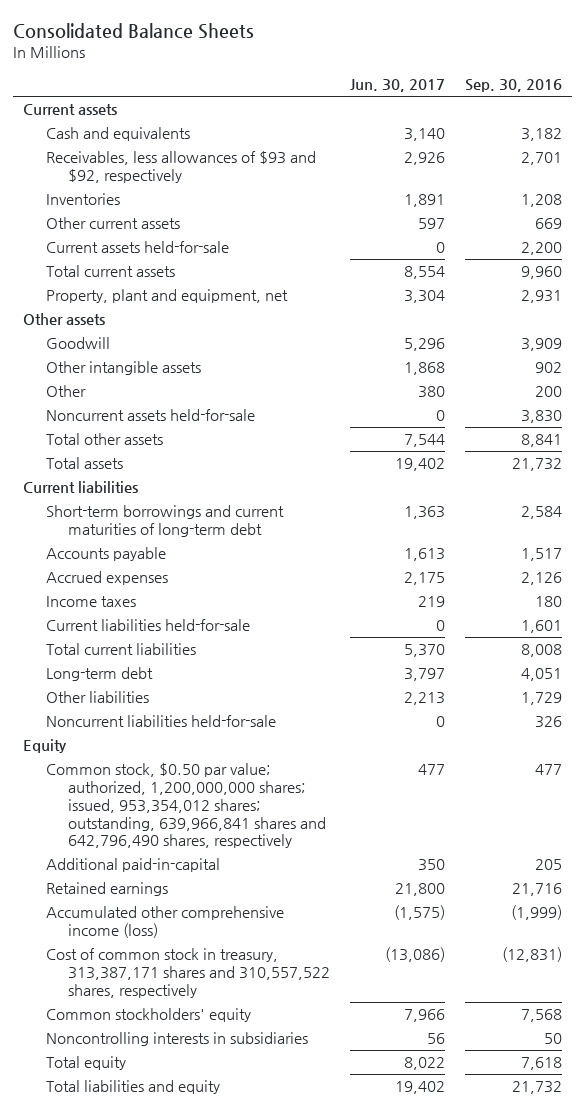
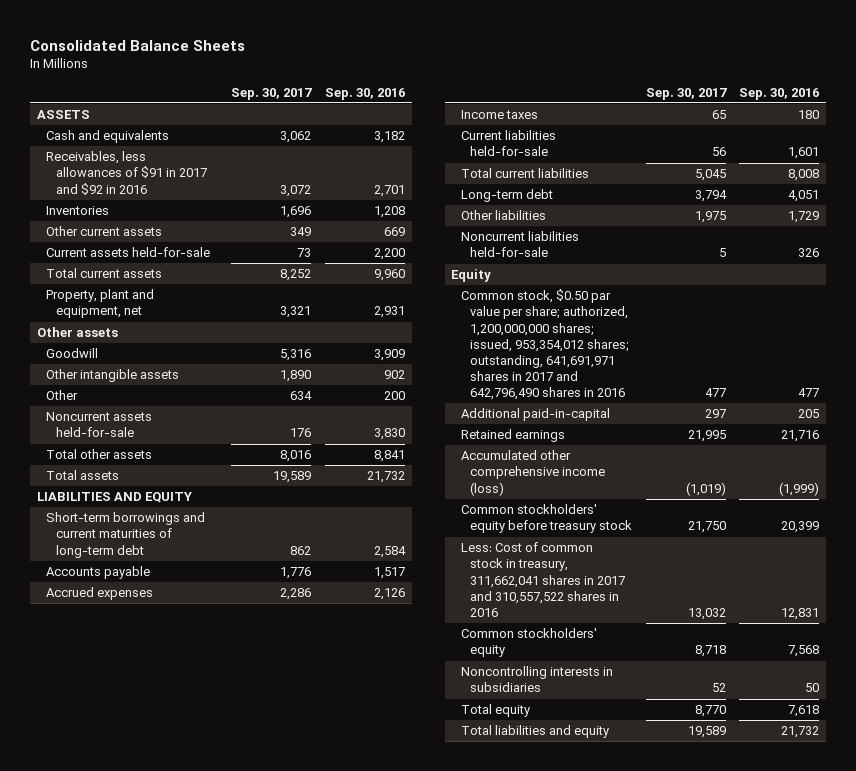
- | Jun. 30, 2017 | Sep. 30, 2016
+ | Sep. 30, 2017 | Sep. 30, 2016
- Current assets
+ ASSETS
- Receivables, less allowances of $93 and $92, respectively | 2,926 | 2,701
+ Receivables, less allowances of $91 in 2017 and $92 in 2016 | 3,072 | 2,701
- Current liabilities
+ LIABILITIES AND EQUITY
- Common stock, $0.50 par value; authorized, 1,200,000,000 shares; issued, 953,354,012 shares; outstanding, 639,966,841 shares and 642,796,490 shares, respectively | 477 | 477
+ Common stock, $0.50 par value per share; authorized, 1,200,000,000 shares; issued, 953,354,012 shares; outstanding, 641,691,971 shares in 2017 and 642,796,490 shares in 2016 | 477 | 477
- Cost of common stock in treasury, 313,387,171 shares and 310,557,522 shares, respectively | (13,086) | (12,831)
+ Common stockholders' equity before treasury stock | 21,750 | 20,399
+ Less: Cost of common stock in treasury, 311,662,041 shares in 2017 and 310,557,522 shares in 2016 | 13,032 | 12,831

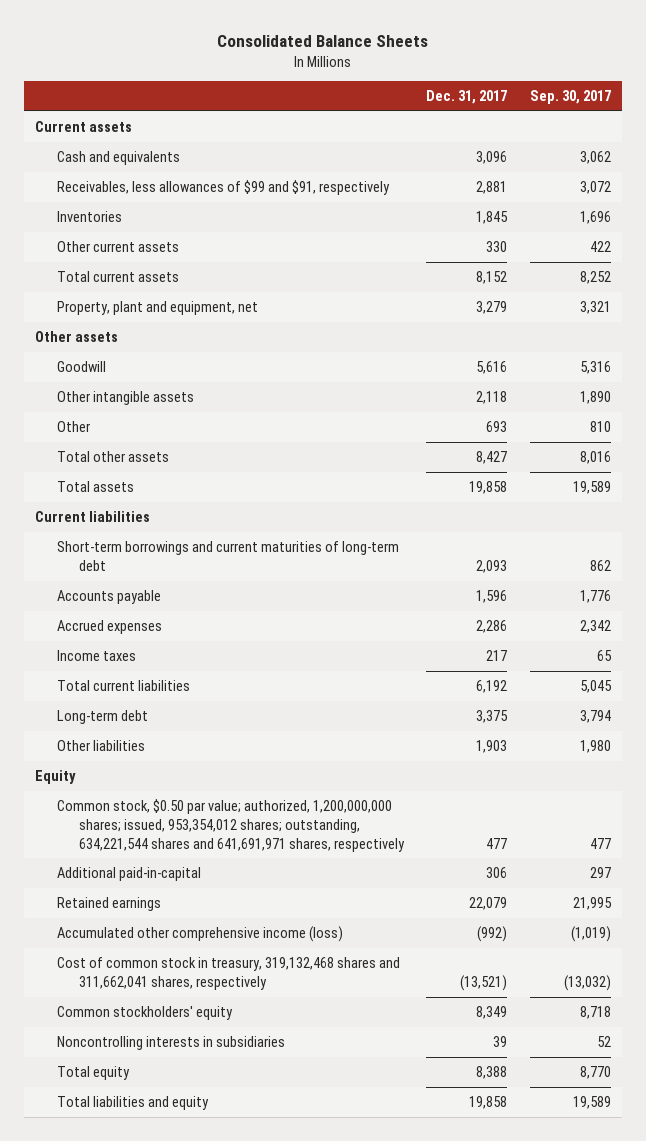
- | Sep. 30, 2017 | Sep. 30, 2016
+ | Dec. 31, 2017 | Sep. 30, 2017
- ASSETS
+ Current assets
- Receivables, less allowances of $91 in 2017 and $92 in 2016 | 3,072 | 2,701
+ Receivables, less allowances of $99 and $91, respectively | 2,881 | 3,072
- Other current assets | 349 | 669
- Current assets held-for-sale | 73 | 2,200
+ Other current assets | 330 | 422
- Other | 634 | 200
- Noncurrent assets held-for-sale | 176 | 3,830
+ Other | 693 | 810
- LIABILITIES AND EQUITY
+ Current liabilities
- Accrued expenses | 2,286 | 2,126
+ Accrued expenses | 2,286 | 2,342
- Current liabilities held-for-sale | 56 | 1,601
- Other liabilities | 1,975 | 1,729
- Noncurrent liabilities held-for-sale | 5 | 326
+ Other liabilities | 1,903 | 1,980
- Common stock, $0.50 par value per share; authorized, 1,200,000,000 shares; issued, 953,354,012 shares; outstanding, 641,691,971 shares in 2017 and 642,796,490 shares in 2016 | 477 | 477
+ Common stock, $0.50 par value; authorized, 1,200,000,000 shares; issued, 953,354,012 shares; outstanding, 634,221,544 shares and 641,691,971 shares, respectively | 477 | 477
- Common stockholders' equity before treasury stock | 21,750 | 20,399
- Less: Cost of common stock in treasury, 311,662,041 shares in 2017 and 310,557,522 shares in 2016 | 13,032 | 12,831
+ Cost of common stock in treasury, 319,132,468 shares and 311,662,041 shares, respectively | (13,521) | (13,032)

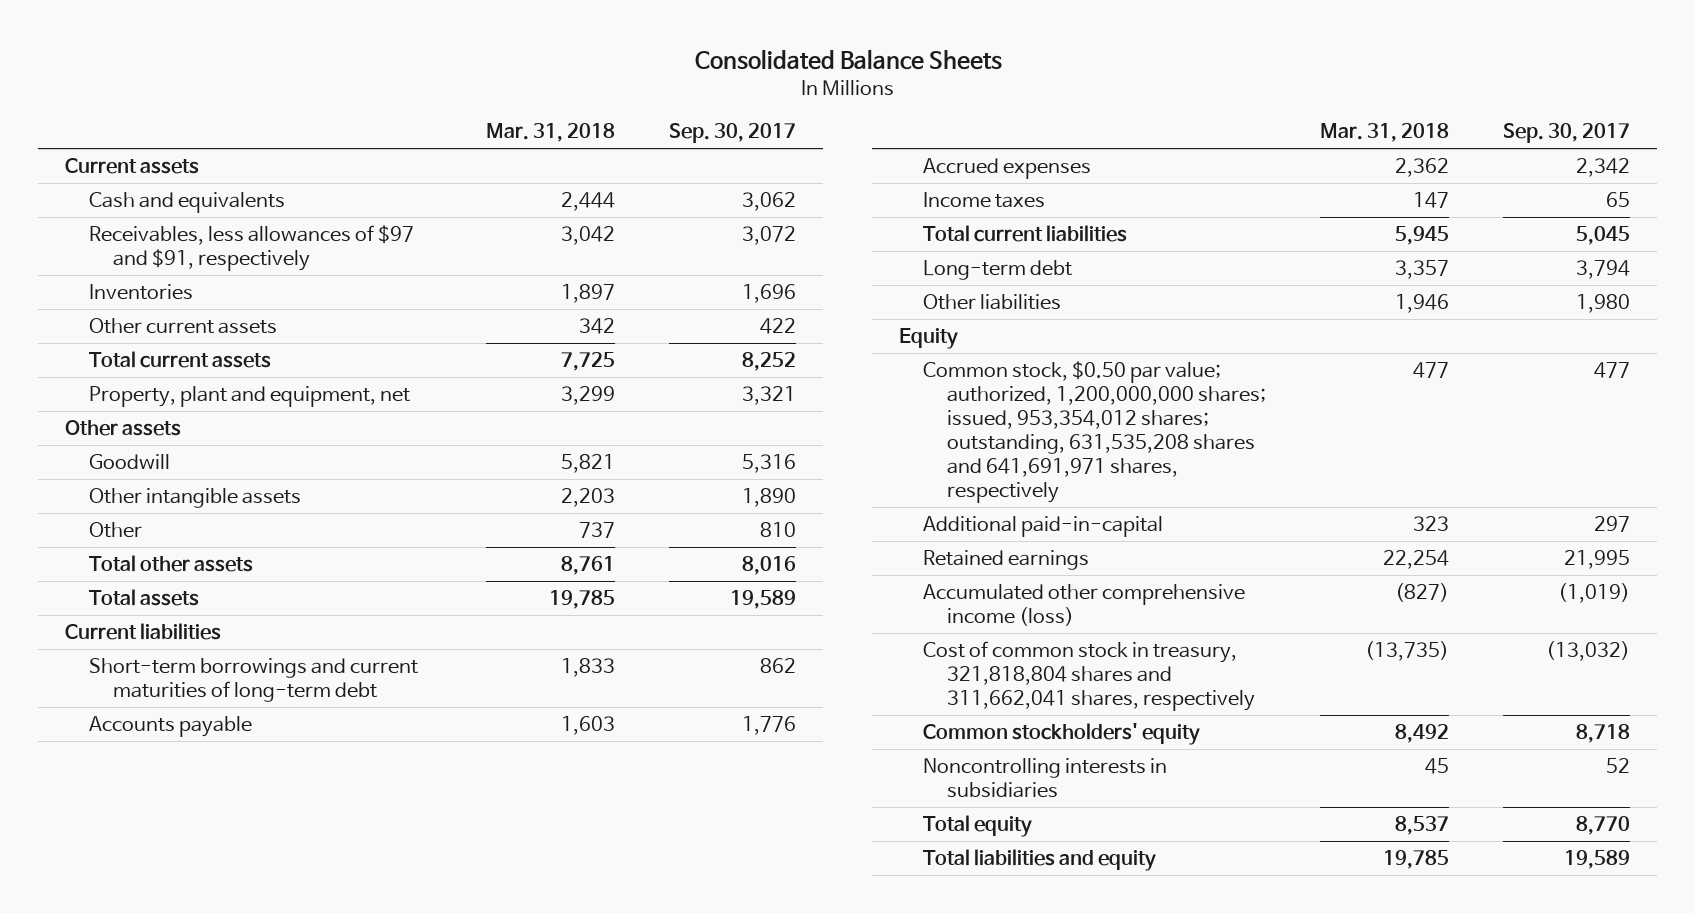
- | Dec. 31, 2017 | Sep. 30, 2017
+ | Mar. 31, 2018 | Sep. 30, 2017
- Receivables, less allowances of $99 and $91, respectively | 2,881 | 3,072
+ Receivables, less allowances of $97 and $91, respectively | 3,042 | 3,072
- Common stock, $0.50 par value; authorized, 1,200,000,000 shares; issued, 953,354,012 shares; outstanding, 634,221,544 shares and 641,691,971 shares, respectively | 477 | 477
+ Common stock, $0.50 par value; authorized, 1,200,000,000 shares; issued, 953,354,012 shares; outstanding, 631,535,208 shares and 641,691,971 shares, respectively | 477 | 477
- Cost of common stock in treasury, 319,132,468 shares and 311,662,041 shares, respectively | (13,521) | (13,032)
+ Cost of common stock in treasury, 321,818,804 shares and 311,662,041 shares, respectively | (13,735) | (13,032)

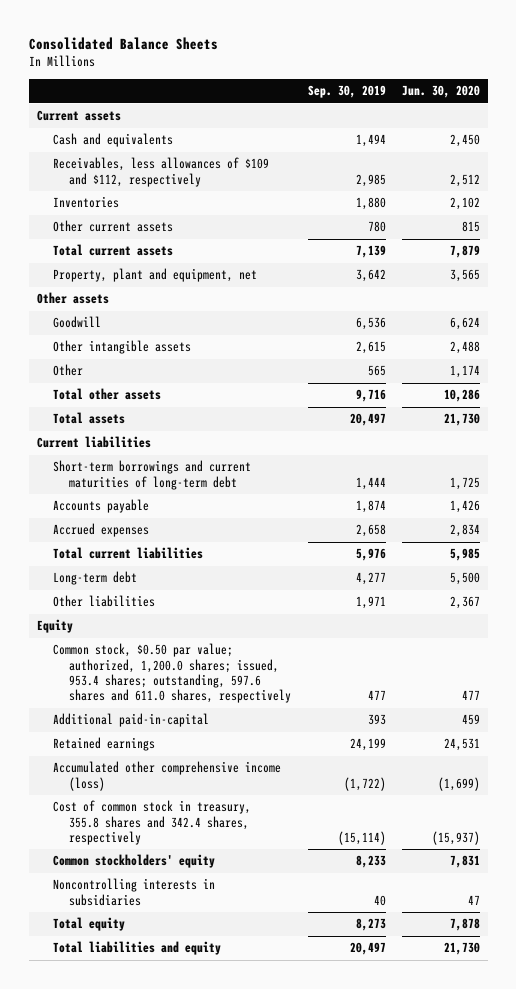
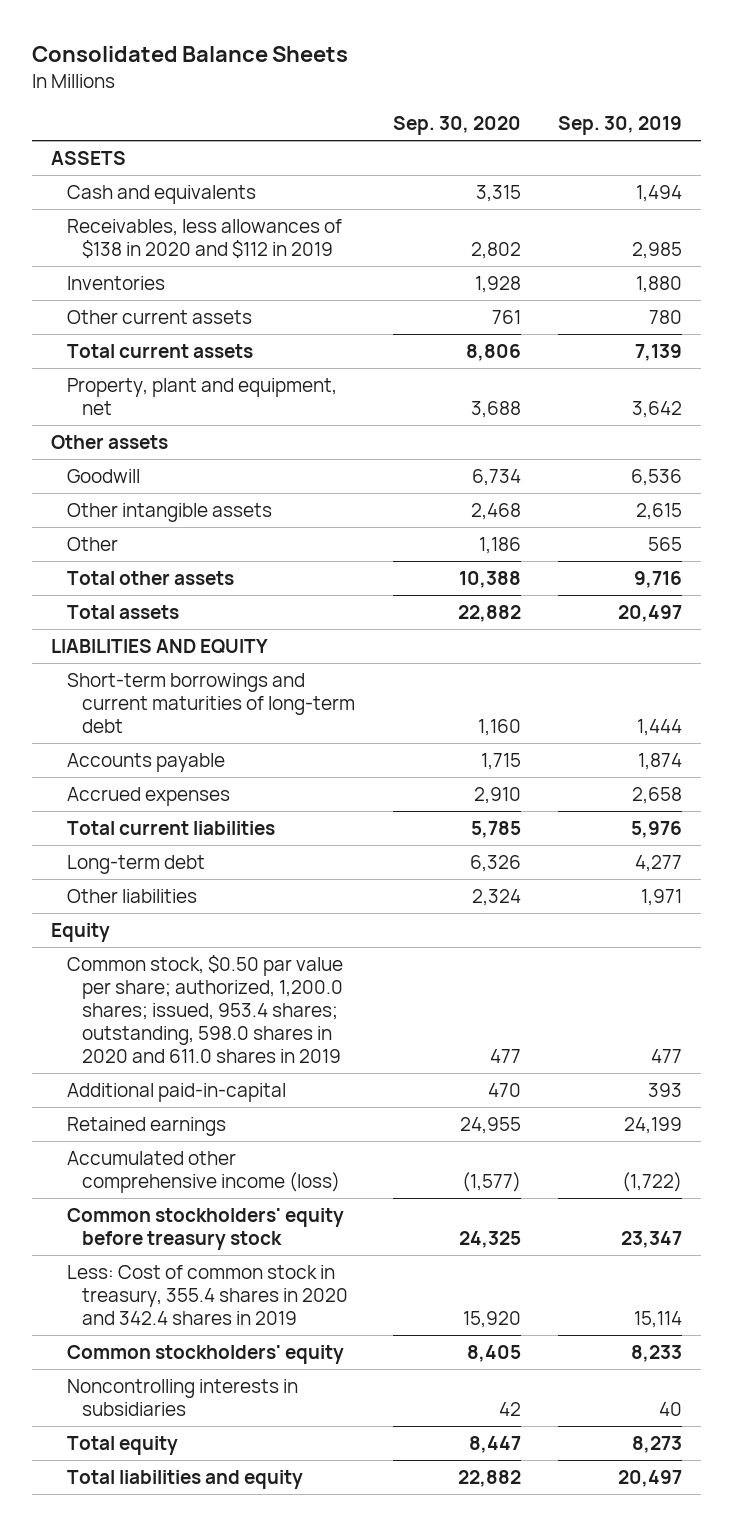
- | Sep. 30, 2019 | Jun. 30, 2020
+ | Sep. 30, 2020 | Sep. 30, 2019
- Current assets
+ ASSETS
- Receivables, less allowances of $109 and $112, respectively | 2,985 | 2,512
+ Receivables, less allowances of $138 in 2020 and $112 in 2019 | 2,802 | 2,985
- Current liabilities
+ LIABILITIES AND EQUITY
- Common stock, $0.50 par value; authorized, 1,200.0 shares; issued, 953.4 shares; outstanding, 597.6 shares and 611.0 shares, respectively | 477 | 477
+ Common stock, $0.50 par value per share; authorized, 1,200.0 shares; issued, 953.4 shares; outstanding, 598.0 shares in 2020 and 611.0 shares in 2019 | 477 | 477
- Cost of common stock in treasury, 355.8 shares and 342.4 shares, respectively | (15,114) | (15,937)
+ Common stockholders' equity before treasury stock | 24,325 | 23,347
+ Less: Cost of common stock in treasury, 355.4 shares in 2020 and 342.4 shares in 2019 | 15,920 | 15,114

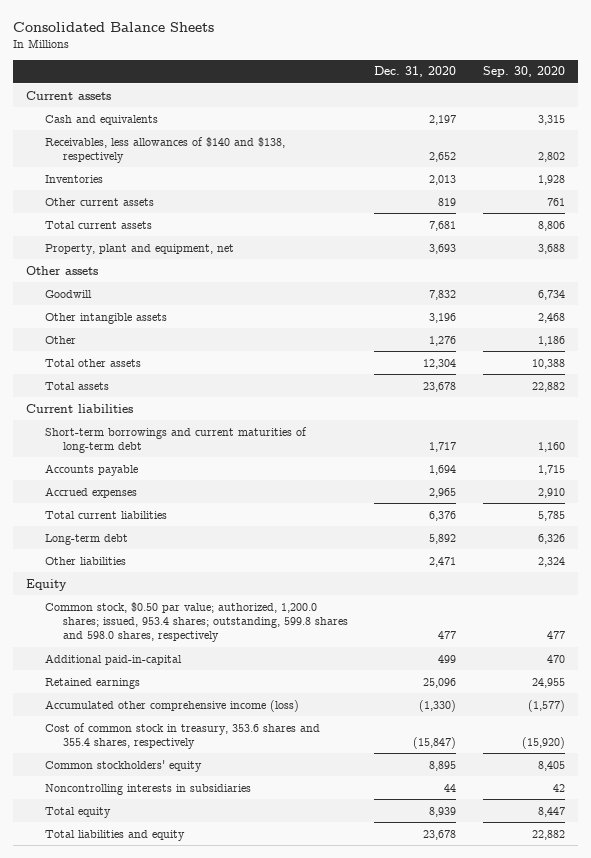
- | Sep. 30, 2020 | Sep. 30, 2019
+ | Dec. 31, 2020 | Sep. 30, 2020
- ASSETS
+ Current assets
- Receivables, less allowances of $138 in 2020 and $112 in 2019 | 2,802 | 2,985
+ Receivables, less allowances of $140 and $138, respectively | 2,652 | 2,802
- LIABILITIES AND EQUITY
+ Current liabilities
- Common stock, $0.50 par value per share; authorized, 1,200.0 shares; issued, 953.4 shares; outstanding, 598.0 shares in 2020 and 611.0 shares in 2019 | 477 | 477
+ Common stock, $0.50 par value; authorized, 1,200.0 shares; issued, 953.4 shares; outstanding, 599.8 shares and 598.0 shares, respectively | 477 | 477
- Common stockholders' equity before treasury stock | 24,325 | 23,347
- Less: Cost of common stock in treasury, 355.4 shares in 2020 and 342.4 shares in 2019 | 15,920 | 15,114
+ Cost of common stock in treasury, 353.6 shares and 355.4 shares, respectively | (15,847) | (15,920)

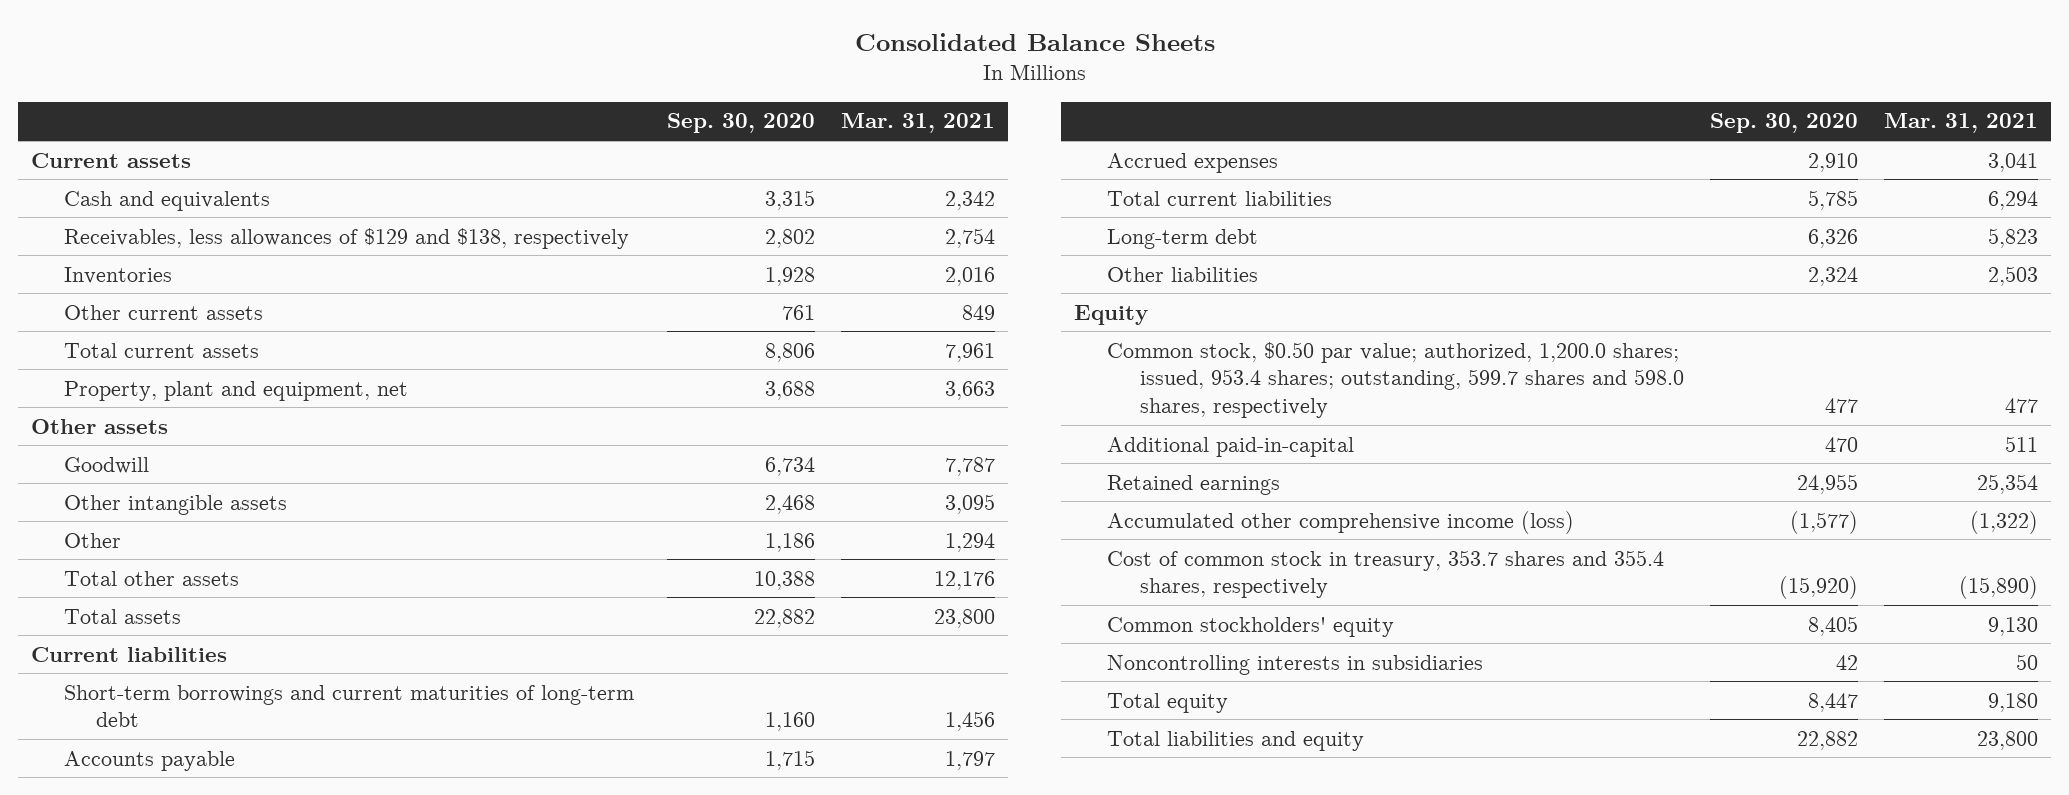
- | Dec. 31, 2020 | Sep. 30, 2020
+ | Sep. 30, 2020 | Mar. 31, 2021
- Receivables, less allowances of $140 and $138, respectively | 2,652 | 2,802
+ Receivables, less allowances of $129 and $138, respectively | 2,802 | 2,754
- Common stock, $0.50 par value; authorized, 1,200.0 shares; issued, 953.4 shares; outstanding, 599.8 shares and 598.0 shares, respectively | 477 | 477
+ Common stock, $0.50 par value; authorized, 1,200.0 shares; issued, 953.4 shares; outstanding, 599.7 shares and 598.0 shares, respectively | 477 | 477
- Cost of common stock in treasury, 353.6 shares and 355.4 shares, respectively | (15,847) | (15,920)
+ Cost of common stock in treasury, 353.7 shares and 355.4 shares, respectively | (15,920) | (15,890)

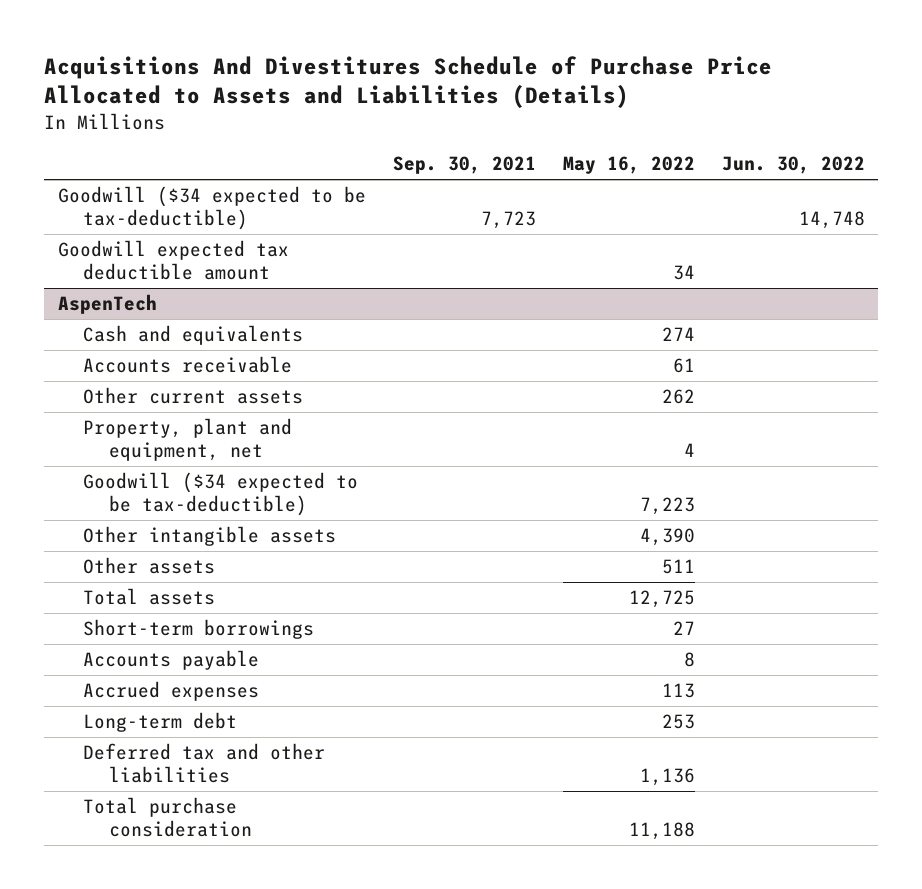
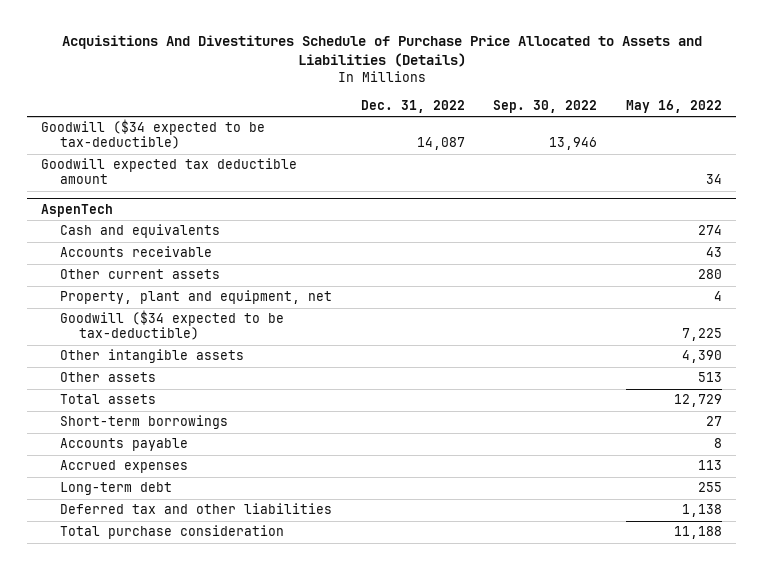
- | Sep. 30, 2021 | May 16, 2022 | Jun. 30, 2022
+ | Dec. 31, 2022 | Sep. 30, 2022 | May 16, 2022
@ AspenTech
- Accounts receivable | | 61 |
- Other current assets | | 262 |
+ Accounts receivable | | | 43
+ Other current assets | | | 280
- Goodwill ($34 expected to be tax-deductible) | | 7,223 |
+ Goodwill ($34 expected to be tax-deductible) | | | 7,225
- Other assets | | 511 |
- Total assets | | 12,725 |
+ Other assets | | | 513
+ Total assets | | | 12,729
- Long-term debt | | 253 |
- Deferred tax and other liabilities | | 1,136 |
+ Long-term debt | | | 255
+ Deferred tax and other liabilities | | | 1,138

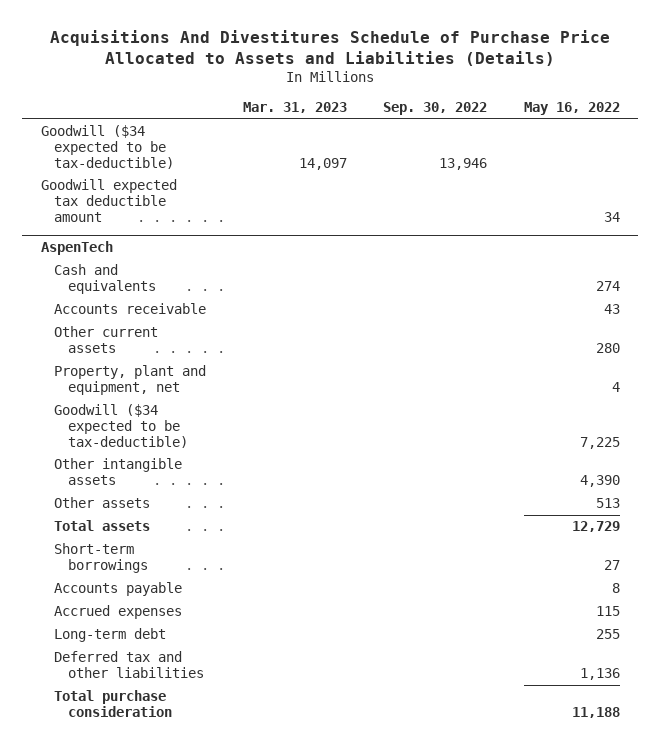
- | Dec. 31, 2022 | Sep. 30, 2022 | May 16, 2022
+ | Mar. 31, 2023 | Sep. 30, 2022 | May 16, 2022
@ AspenTech
- Accrued expenses | | | 113
+ Accrued expenses | | | 115
- Deferred tax and other liabilities | | | 1,138
+ Deferred tax and other liabilities | | | 1,136

